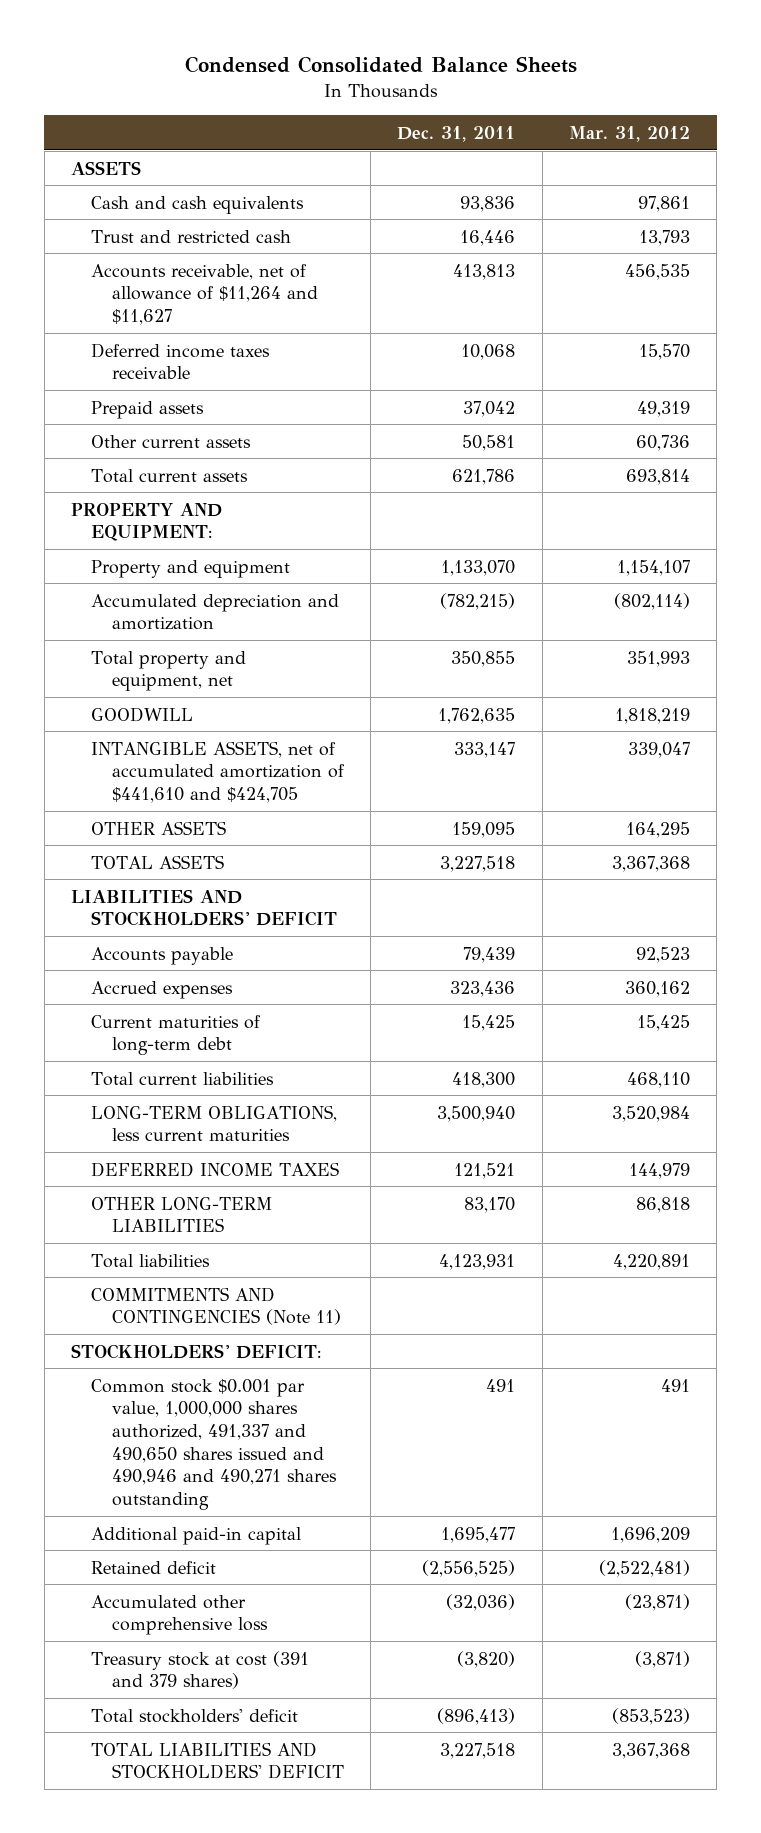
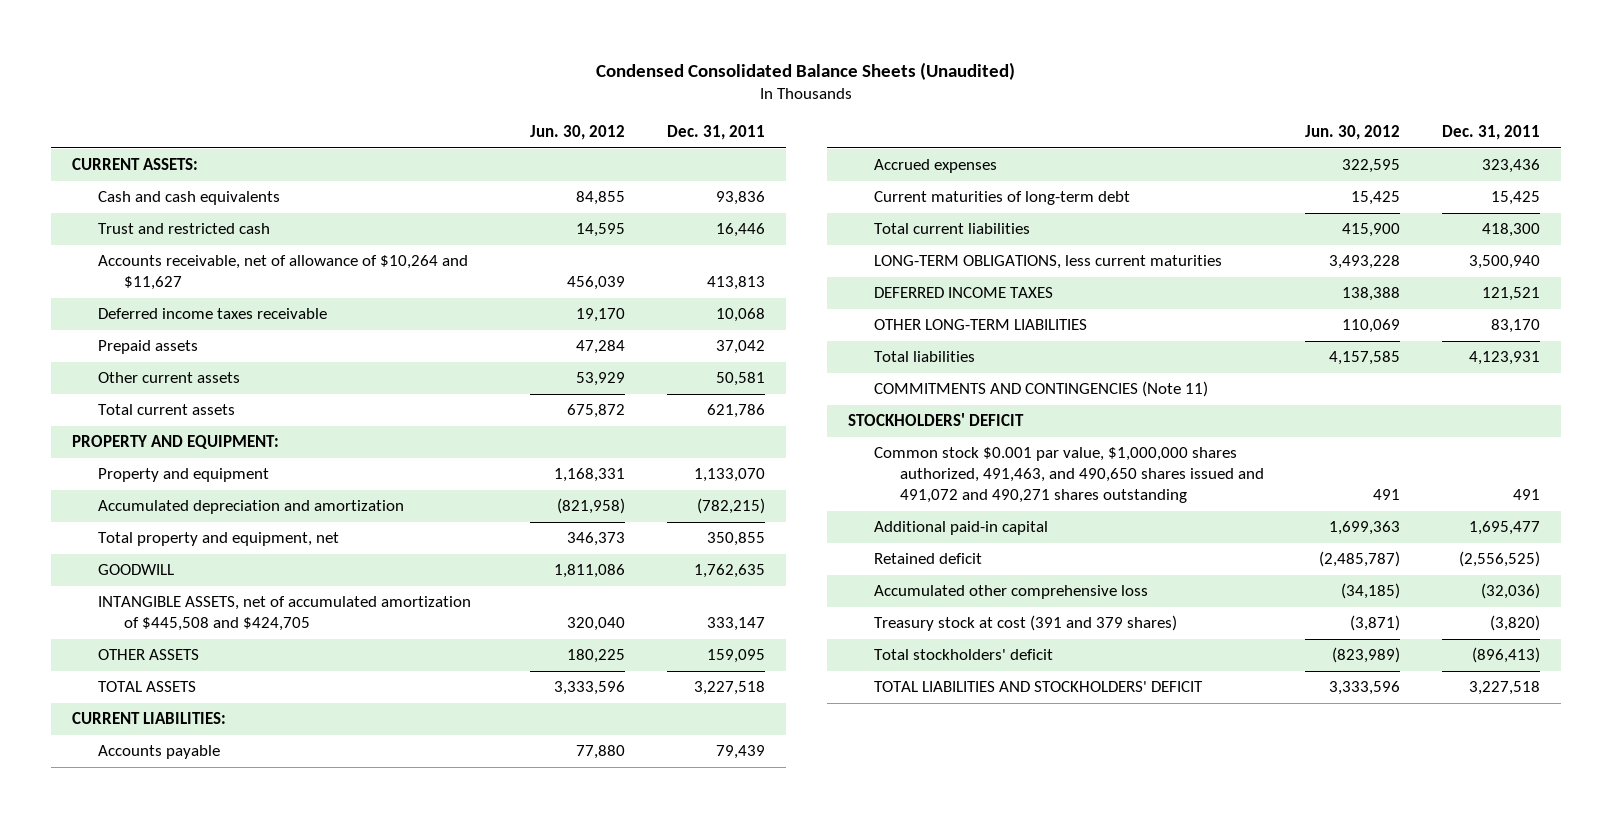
- Condensed Consolidated Balance Sheets
+ Condensed Consolidated Balance Sheets (Unaudited)
- | Dec. 31, 2011 | Mar. 31, 2012
+ | Jun. 30, 2012 | Dec. 31, 2011
- ASSETS
+ CURRENT ASSETS:
- Accounts receivable, net of allowance of $11,264 and $11,627 | 413,813 | 456,535
+ Accounts receivable, net of allowance of $10,264 and $11,627 | 456,039 | 413,813
- INTANGIBLE ASSETS, net of accumulated amortization of $441,610 and $424,705 | 333,147 | 339,047
+ INTANGIBLE ASSETS, net of accumulated amortization of $445,508 and $424,705 | 320,040 | 333,147
- LIABILITIES AND STOCKHOLDERS' DEFICIT
+ CURRENT LIABILITIES:
- STOCKHOLDERS' DEFICIT:
- Common stock $0.001 par value, 1,000,000 shares authorized, 491,337 and 490,650 shares issued and 490,946 and 490,271 shares outstanding | 491 | 491
+ STOCKHOLDERS' DEFICIT
+ Common stock $0.001 par value, $1,000,000 shares authorized, 491,463, and 490,650 shares issued and 491,072 and 490,271 shares outstanding | 491 | 491

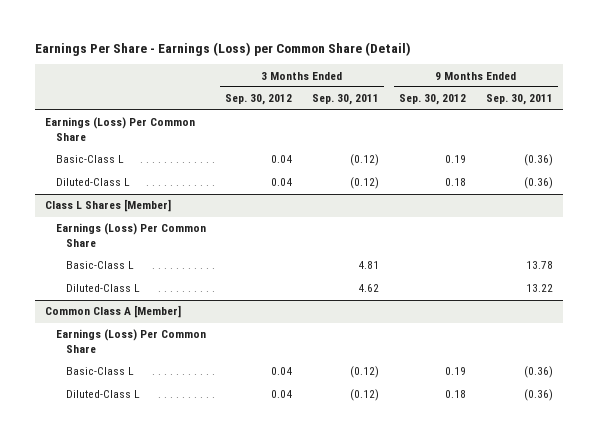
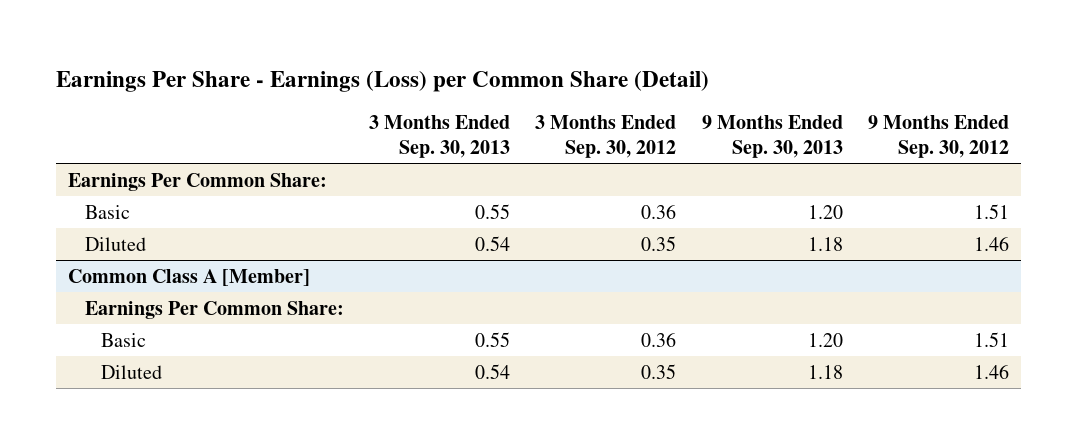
- | 3 Months Ended Sep. 30, 2012 | 3 Months Ended Sep. 30, 2011 | 9 Months Ended Sep. 30, 2012 | 9 Months Ended Sep. 30, 2011
+ | 3 Months Ended Sep. 30, 2013 | 3 Months Ended Sep. 30, 2012 | 9 Months Ended Sep. 30, 2013 | 9 Months Ended Sep. 30, 2012
- Earnings (Loss) Per Common Share
- Basic-Class L | 0.04 | (0.12) | 0.19 | (0.36)
- Diluted-Class L | 0.04 | (0.12) | 0.18 | (0.36)
- Class L Shares [Member]
- Earnings (Loss) Per Common Share
- Basic-Class L | | 4.81 | | 13.78
- Diluted-Class L | | 4.62 | | 13.22
+ Earnings Per Common Share:
+ Basic | 0.55 | 0.36 | 1.20 | 1.51
+ Diluted | 0.54 | 0.35 | 1.18 | 1.46
@ Common Class A [Member]
- Earnings (Loss) Per Common Share
- Basic-Class L | 0.04 | (0.12) | 0.19 | (0.36)
- Diluted-Class L | 0.04 | (0.12) | 0.18 | (0.36)
+ Earnings Per Common Share:
+ Basic | 0.55 | 0.36 | 1.20 | 1.51
+ Diluted | 0.54 | 0.35 | 1.18 | 1.46

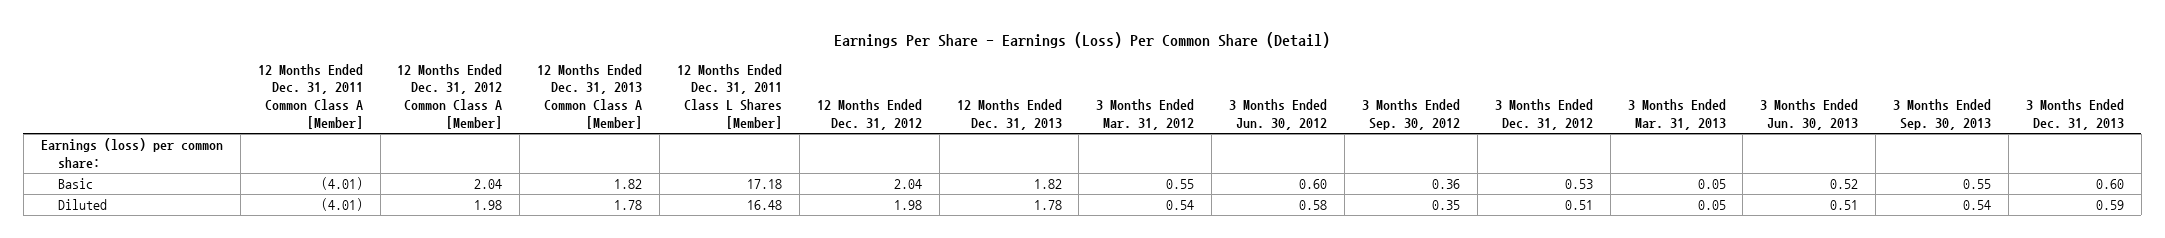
- Earnings Per Share - Earnings (Loss) per Common Share (Detail)
+ Earnings Per Share - Earnings (Loss) Per Common Share (Detail)
- | 3 Months Ended Sep. 30, 2013 | 3 Months Ended Sep. 30, 2012 | 9 Months Ended Sep. 30, 2013 | 9 Months Ended Sep. 30, 2012
+ | 12 Months Ended Dec. 31, 2011 Common Class A [Member] | 12 Months Ended Dec. 31, 2012 Common Class A [Member] | 12 Months Ended Dec. 31, 2013 Common Class A [Member] | 12 Months Ended Dec. 31, 2011 Class L Shares [Member] | 12 Months Ended Dec. 31, 2012 | 12 Months Ended Dec. 31, 2013 | 3 Months Ended Mar. 31, 2012 | 3 Months Ended Jun. 30, 2012 | 3 Months Ended Sep. 30, 2012 | 3 Months Ended Dec. 31, 2012 | 3 Months Ended Mar. 31, 2013 | 3 Months Ended Jun. 30, 2013 | 3 Months Ended Sep. 30, 2013 | 3 Months Ended Dec. 31, 2013
- Earnings Per Common Share:
- Basic | 0.55 | 0.36 | 1.20 | 1.51
- Diluted | 0.54 | 0.35 | 1.18 | 1.46
- Common Class A [Member]
- Earnings Per Common Share:
+ Earnings (loss) per common share:

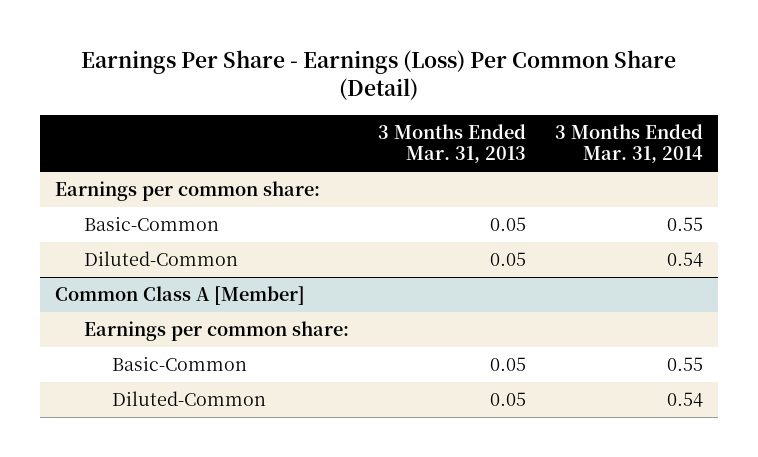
- | 12 Months Ended Dec. 31, 2011 Common Class A [Member] | 12 Months Ended Dec. 31, 2012 Common Class A [Member] | 12 Months Ended Dec. 31, 2013 Common Class A [Member] | 12 Months Ended Dec. 31, 2011 Class L Shares [Member] | 12 Months Ended Dec. 31, 2012 | 12 Months Ended Dec. 31, 2013 | 3 Months Ended Mar. 31, 2012 | 3 Months Ended Jun. 30, 2012 | 3 Months Ended Sep. 30, 2012 | 3 Months Ended Dec. 31, 2012 | 3 Months Ended Mar. 31, 2013 | 3 Months Ended Jun. 30, 2013 | 3 Months Ended Sep. 30, 2013 | 3 Months Ended Dec. 31, 2013
+ | 3 Months Ended Mar. 31, 2013 | 3 Months Ended Mar. 31, 2014
- Earnings (loss) per common share:
- Basic | (4.01) | 2.04 | 1.82 | 17.18 | 2.04 | 1.82 | 0.55 | 0.60 | 0.36 | 0.53 | 0.05 | 0.52 | 0.55 | 0.60
- Diluted | (4.01) | 1.98 | 1.78 | 16.48 | 1.98 | 1.78 | 0.54 | 0.58 | 0.35 | 0.51 | 0.05 | 0.51 | 0.54 | 0.59
+ Earnings per common share:
+ Basic-Common | 0.05 | 0.55
+ Diluted-Common | 0.05 | 0.54
+ Common Class A [Member]
+ Earnings per common share:
+ Basic-Common | 0.05 | 0.55
+ Diluted-Common | 0.05 | 0.54

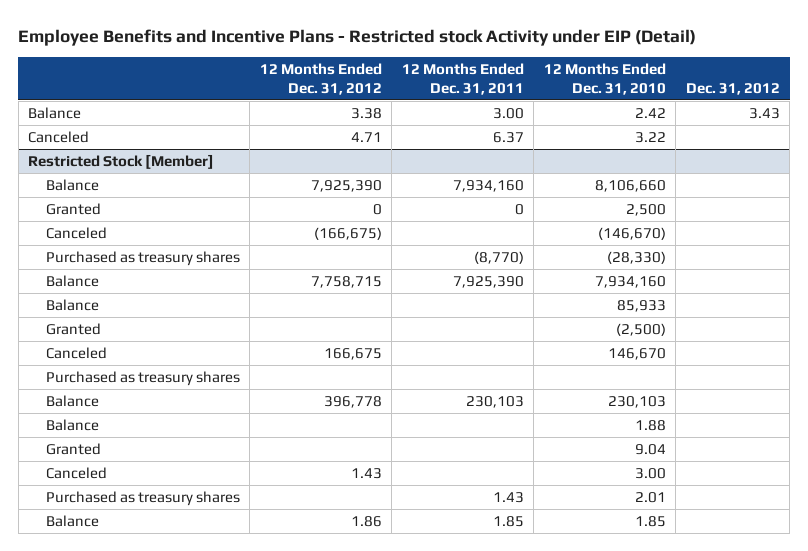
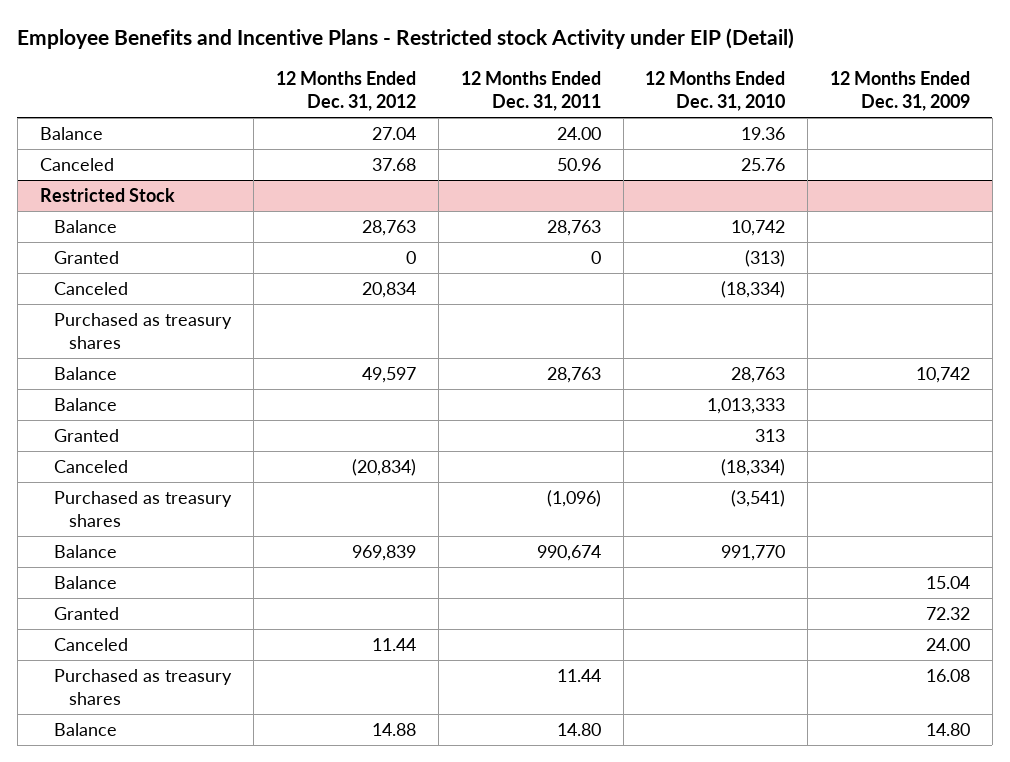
- | 12 Months Ended Dec. 31, 2012 | 12 Months Ended Dec. 31, 2011 | 12 Months Ended Dec. 31, 2010 | Dec. 31, 2012
+ | 12 Months Ended Dec. 31, 2012 | 12 Months Ended Dec. 31, 2011 | 12 Months Ended Dec. 31, 2010 | 12 Months Ended Dec. 31, 2009
- Balance | 3.38 | 3.00 | 2.42 | 3.43
- Canceled | 4.71 | 6.37 | 3.22 |
- Restricted Stock [Member]
- Balance | 7,925,390 | 7,934,160 | 8,106,660 |
- Granted | 0 | 0 | 2,500 |
- Canceled | (166,675) | | (146,670) |
- Purchased as treasury shares | | (8,770) | (28,330) |
- Balance | 7,758,715 | 7,925,390 | 7,934,160 |
- Balance | | | 85,933 |
- Granted | | | (2,500) |
- Canceled | 166,675 | | 146,670 |
+ Balance | 27.04 | 24.00 | 19.36 |
+ Canceled | 37.68 | 50.96 | 25.76 |
+ Restricted Stock
+ Balance | 28,763 | 28,763 | 10,742 |
+ Granted | 0 | 0 | (313) |
+ Canceled | 20,834 | | (18,334) |
- Balance | 396,778 | 230,103 | 230,103 |
- Balance | | | 1.88 |
- Granted | | | 9.04 |
- Canceled | 1.43 | | 3.00 |
- Purchased as treasury shares | | 1.43 | 2.01 |
- Balance | 1.86 | 1.85 | 1.85 |
+ Balance | 49,597 | 28,763 | 28,763 | 10,742
+ Balance | | | 1,013,333 |
+ Granted | | | 313 |
+ Canceled | (20,834) | | (18,334) |
+ Purchased as treasury shares | | (1,096) | (3,541) |
+ Balance | 969,839 | 990,674 | 991,770 |
+ Balance | | | | 15.04
+ Granted | | | | 72.32
+ Canceled | 11.44 | | | 24.00
+ Purchased as treasury shares | | 11.44 | | 16.08
+ Balance | 14.88 | 14.80 | | 14.80

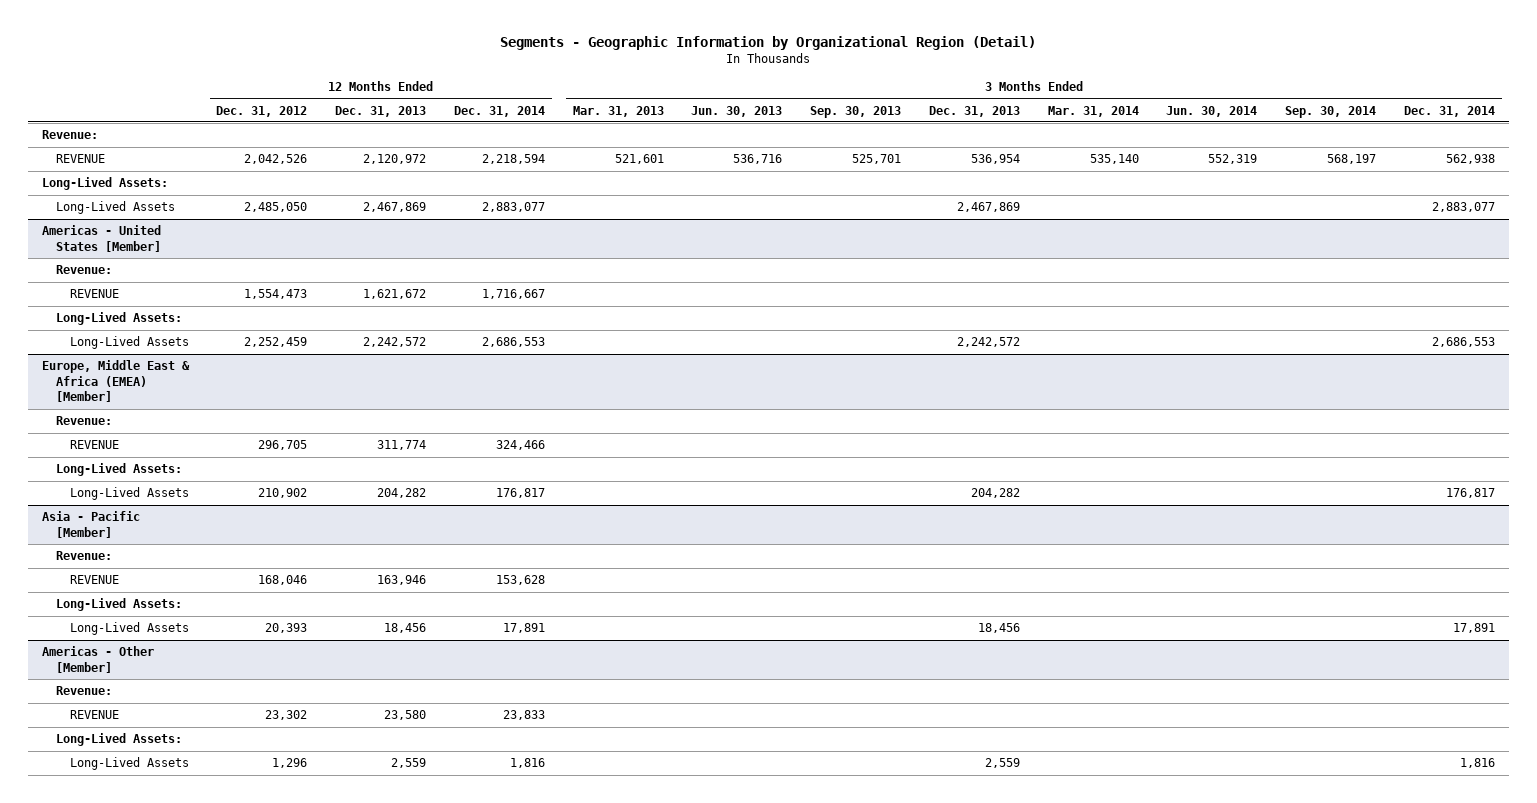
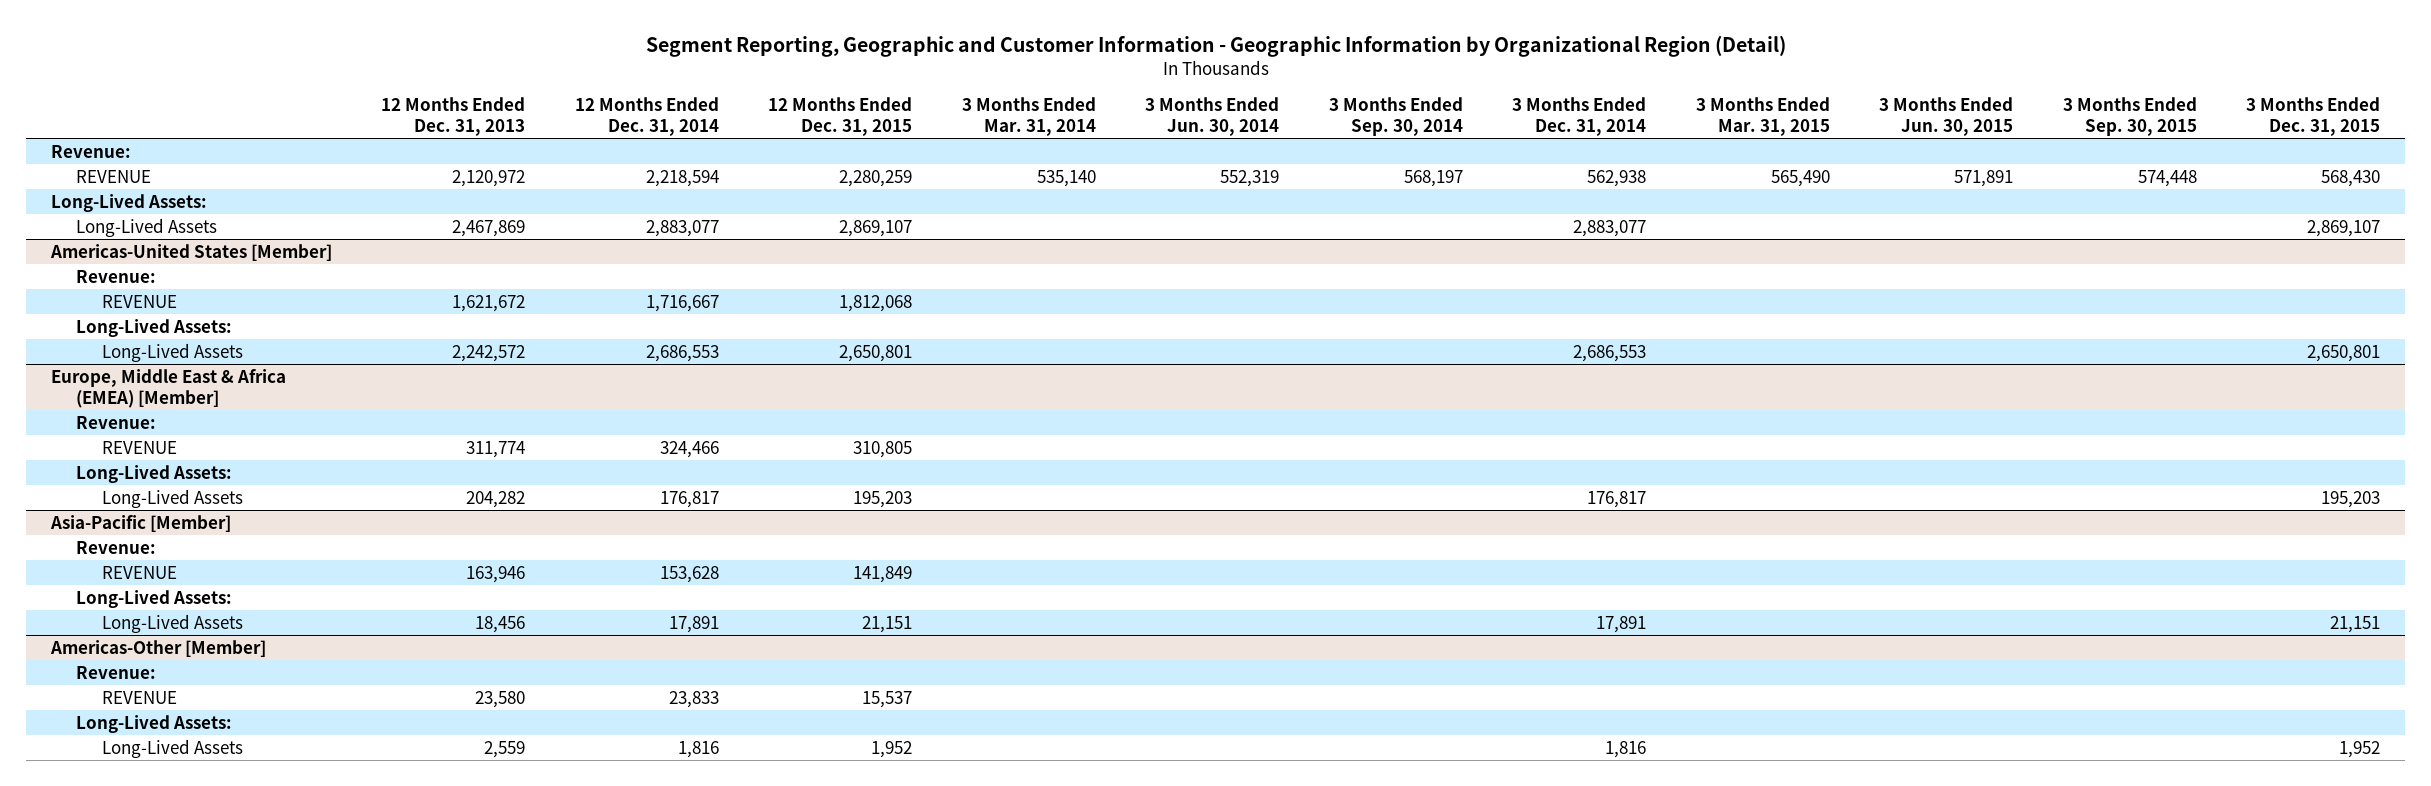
- Segments - Geographic Information by Organizational Region (Detail)
+ Segment Reporting, Geographic and Customer Information - Geographic Information by Organizational Region (Detail)
- | 12 Months Ended Dec. 31, 2012 | 12 Months Ended Dec. 31, 2013 | 12 Months Ended Dec. 31, 2014 | 3 Months Ended Mar. 31, 2013 | 3 Months Ended Jun. 30, 2013 | 3 Months Ended Sep. 30, 2013 | 3 Months Ended Dec. 31, 2013 | 3 Months Ended Mar. 31, 2014 | 3 Months Ended Jun. 30, 2014 | 3 Months Ended Sep. 30, 2014 | 3 Months Ended Dec. 31, 2014
+ | 12 Months Ended Dec. 31, 2013 | 12 Months Ended Dec. 31, 2014 | 12 Months Ended Dec. 31, 2015 | 3 Months Ended Mar. 31, 2014 | 3 Months Ended Jun. 30, 2014 | 3 Months Ended Sep. 30, 2014 | 3 Months Ended Dec. 31, 2014 | 3 Months Ended Mar. 31, 2015 | 3 Months Ended Jun. 30, 2015 | 3 Months Ended Sep. 30, 2015 | 3 Months Ended Dec. 31, 2015
- Americas - United States [Member]
+ Americas-United States [Member]
- Asia - Pacific [Member]
+ Asia-Pacific [Member]
- Americas - Other [Member]
+ Americas-Other [Member]

